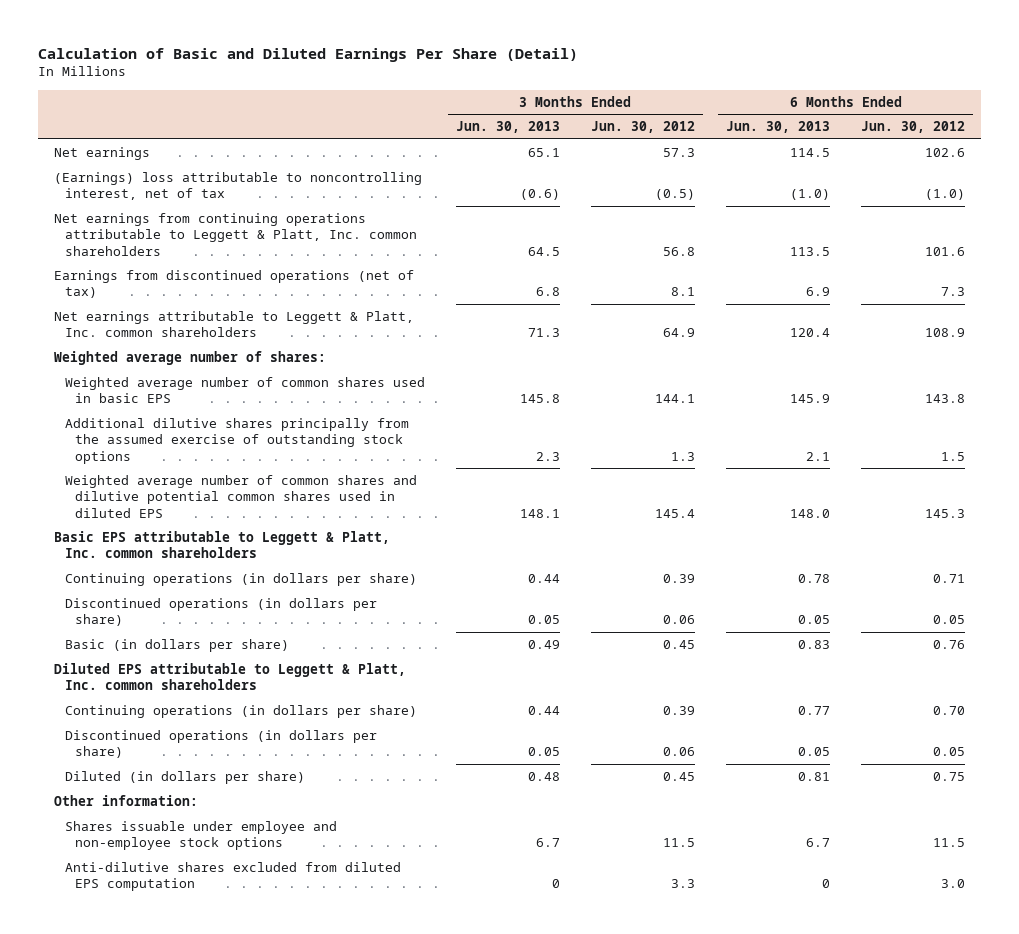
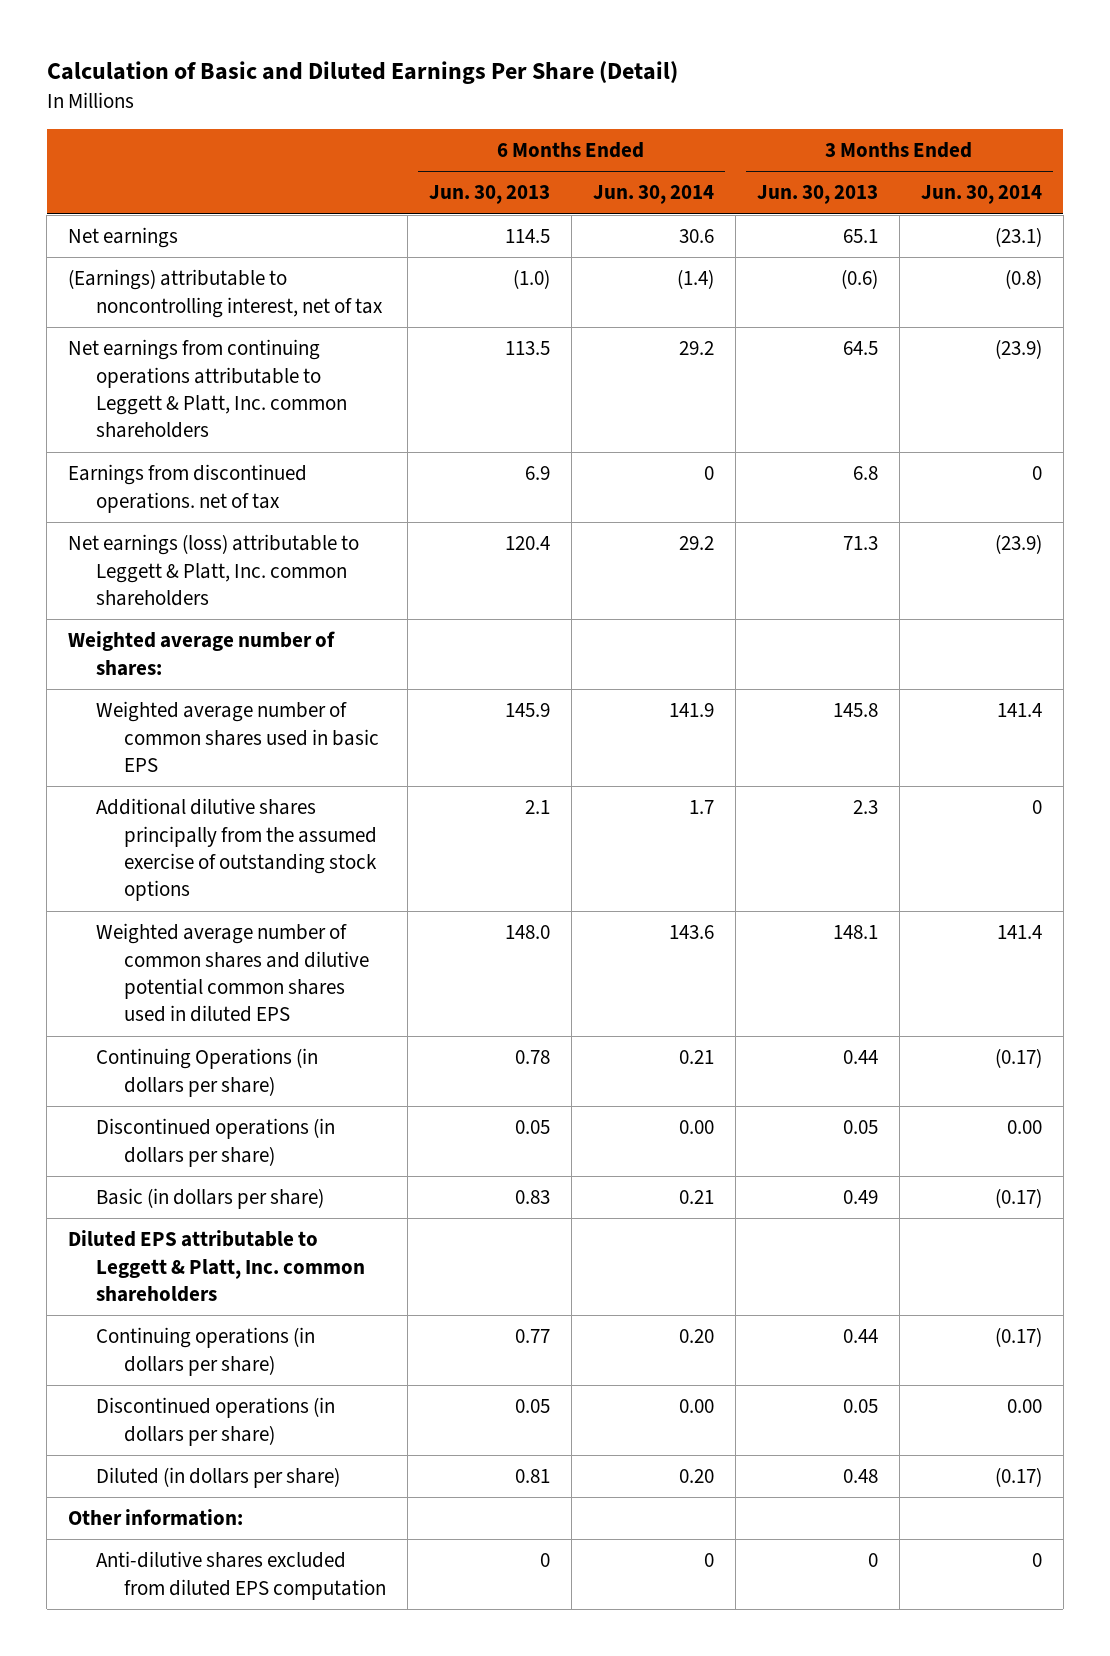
- | 3 Months Ended Jun. 30, 2013 | 3 Months Ended Jun. 30, 2012 | 6 Months Ended Jun. 30, 2013 | 6 Months Ended Jun. 30, 2012
+ | 6 Months Ended Jun. 30, 2013 | 6 Months Ended Jun. 30, 2014 | 3 Months Ended Jun. 30, 2013 | 3 Months Ended Jun. 30, 2014
- (Earnings) loss attributable to noncontrolling interest, net of tax | (0.6) | (0.5) | (1.0) | (1.0)
+ (Earnings) attributable to noncontrolling interest, net of tax | (1.0) | (1.4) | (0.6) | (0.8)
- Earnings from discontinued operations (net of tax) | 6.8 | 8.1 | 6.9 | 7.3
- Net earnings attributable to Leggett & Platt, Inc. common shareholders | 71.3 | 64.9 | 120.4 | 108.9
+ Earnings from discontinued operations. net of tax | 6.9 | 0 | 6.8 | 0
+ Net earnings (loss) attributable to Leggett & Platt, Inc. common shareholders | 120.4 | 29.2 | 71.3 | (23.9)
- Basic EPS attributable to Leggett & Platt, Inc. common shareholders
- Continuing operations (in dollars per share) | 0.44 | 0.39 | 0.78 | 0.71
+ Continuing Operations (in dollars per share) | 0.78 | 0.21 | 0.44 | (0.17)
- Shares issuable under employee and non-employee stock options | 6.7 | 11.5 | 6.7 | 11.5

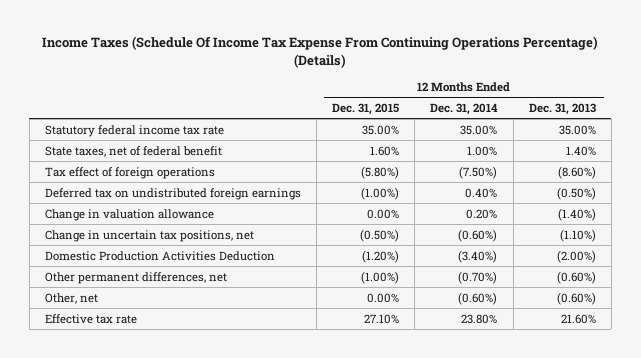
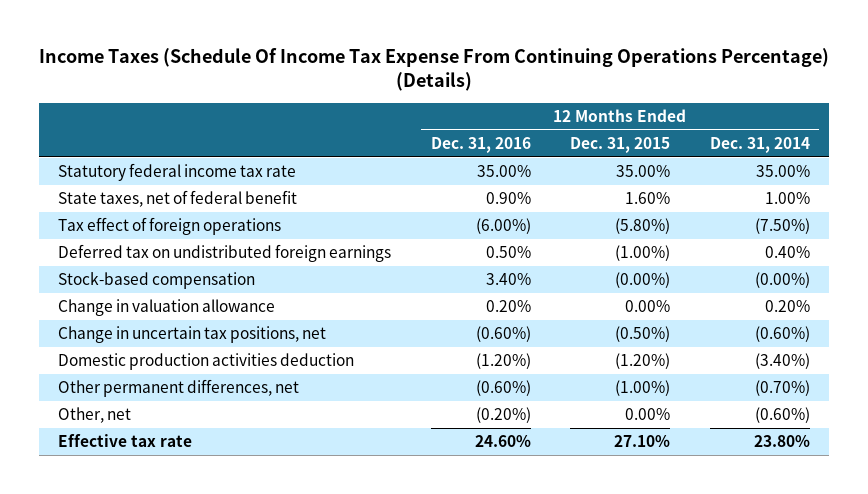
- | 12 Months Ended Dec. 31, 2015 | 12 Months Ended Dec. 31, 2014 | 12 Months Ended Dec. 31, 2013
+ | 12 Months Ended Dec. 31, 2016 | 12 Months Ended Dec. 31, 2015 | 12 Months Ended Dec. 31, 2014
+ Stock-based compensation | 3.40% | (0.00%) | (0.00%)
- Domestic Production Activities Deduction | (1.20%) | (3.40%) | (2.00%)
+ Domestic production activities deduction | (1.20%) | (1.20%) | (3.40%)

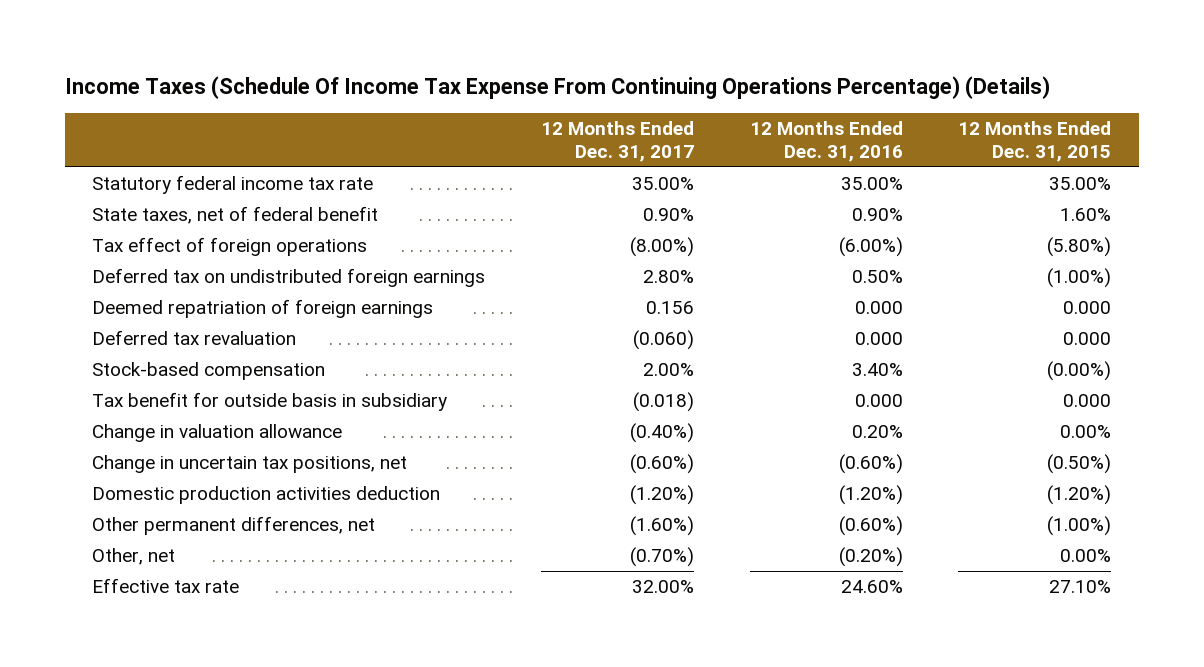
- | 12 Months Ended Dec. 31, 2016 | 12 Months Ended Dec. 31, 2015 | 12 Months Ended Dec. 31, 2014
+ | 12 Months Ended Dec. 31, 2017 | 12 Months Ended Dec. 31, 2016 | 12 Months Ended Dec. 31, 2015
+ Deemed repatriation of foreign earnings | 0.156 | 0.000 | 0.000
+ Deferred tax revaluation | (0.060) | 0.000 | 0.000
+ Tax benefit for outside basis in subsidiary | (0.018) | 0.000 | 0.000

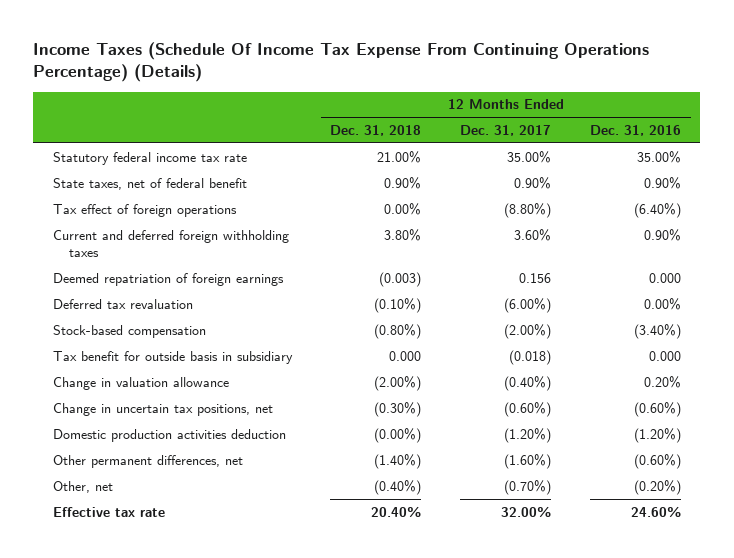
- | 12 Months Ended Dec. 31, 2017 | 12 Months Ended Dec. 31, 2016 | 12 Months Ended Dec. 31, 2015
+ | 12 Months Ended Dec. 31, 2018 | 12 Months Ended Dec. 31, 2017 | 12 Months Ended Dec. 31, 2016
- Tax effect of foreign operations | (8.00%) | (6.00%) | (5.80%)
- Deferred tax on undistributed foreign earnings | 2.80% | 0.50% | (1.00%)
+ Tax effect of foreign operations | 0.00% | (8.80%) | (6.40%)
+ Current and deferred foreign withholding taxes | 3.80% | 3.60% | 0.90%
- Deferred tax revaluation | (0.060) | 0.000 | 0.000
- Stock-based compensation | 2.00% | 3.40% | (0.00%)
+ Deferred tax revaluation | (0.10%) | (6.00%) | 0.00%
+ Stock-based compensation | (0.80%) | (2.00%) | (3.40%)

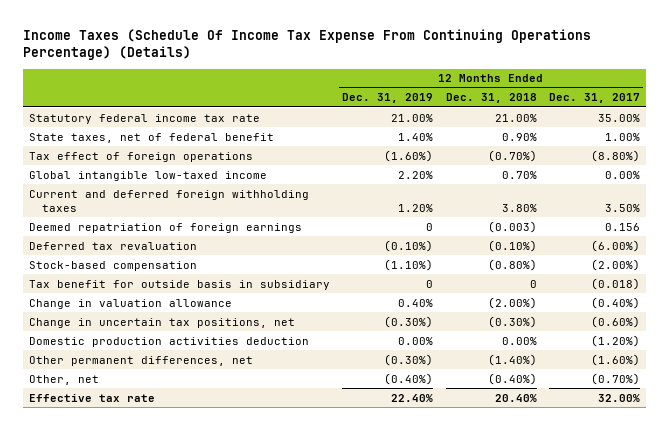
- | 12 Months Ended Dec. 31, 2018 | 12 Months Ended Dec. 31, 2017 | 12 Months Ended Dec. 31, 2016
+ | 12 Months Ended Dec. 31, 2019 | 12 Months Ended Dec. 31, 2018 | 12 Months Ended Dec. 31, 2017
- State taxes, net of federal benefit | 0.90% | 0.90% | 0.90%
- Tax effect of foreign operations | 0.00% | (8.80%) | (6.40%)
- Current and deferred foreign withholding taxes | 3.80% | 3.60% | 0.90%
+ State taxes, net of federal benefit | 1.40% | 0.90% | 1.00%
+ Tax effect of foreign operations | (1.60%) | (0.70%) | (8.80%)
+ Global intangible low-taxed income | 2.20% | 0.70% | 0.00%
+ Current and deferred foreign withholding taxes | 1.20% | 3.80% | 3.50%
- Tax benefit for outside basis in subsidiary | 0.000 | (0.018) | 0.000
+ Tax benefit for outside basis in subsidiary | 0 | 0 | (0.018)
- Domestic production activities deduction | (0.00%) | (1.20%) | (1.20%)
+ Domestic production activities deduction | 0.00% | 0.00% | (1.20%)

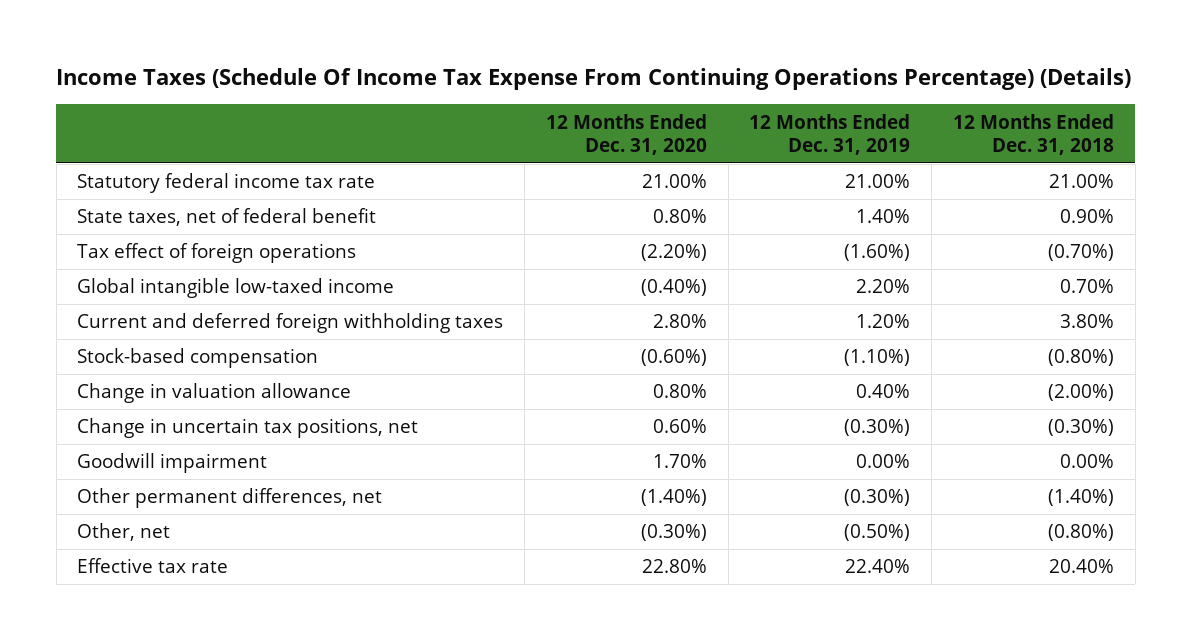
- | 12 Months Ended Dec. 31, 2019 | 12 Months Ended Dec. 31, 2018 | 12 Months Ended Dec. 31, 2017
+ | 12 Months Ended Dec. 31, 2020 | 12 Months Ended Dec. 31, 2019 | 12 Months Ended Dec. 31, 2018
- Deemed repatriation of foreign earnings | 0 | (0.003) | 0.156
- Deferred tax revaluation | (0.10%) | (0.10%) | (6.00%)
- Tax benefit for outside basis in subsidiary | 0 | 0 | (0.018)
- Domestic production activities deduction | 0.00% | 0.00% | (1.20%)
+ Goodwill impairment | 1.70% | 0.00% | 0.00%
- Other, net | (0.40%) | (0.40%) | (0.70%)
+ Other, net | (0.30%) | (0.50%) | (0.80%)

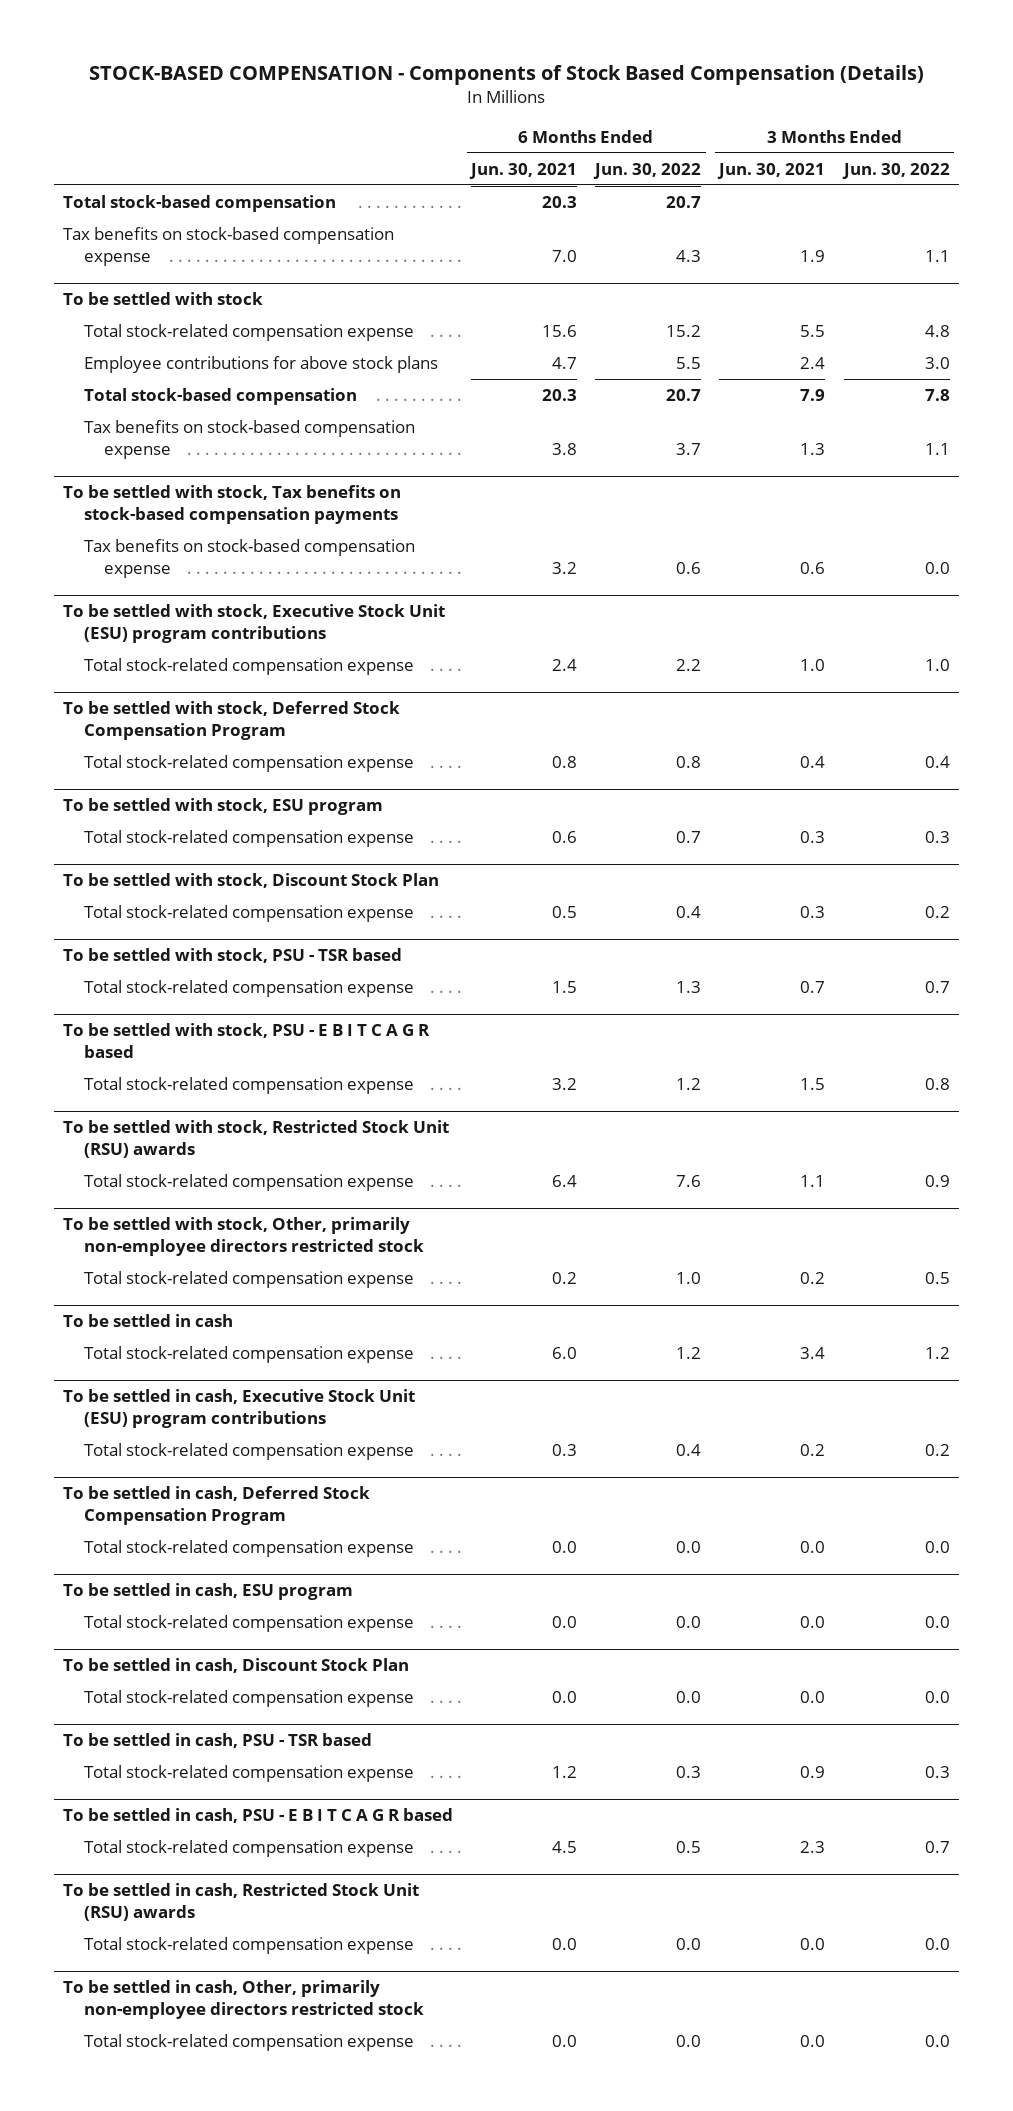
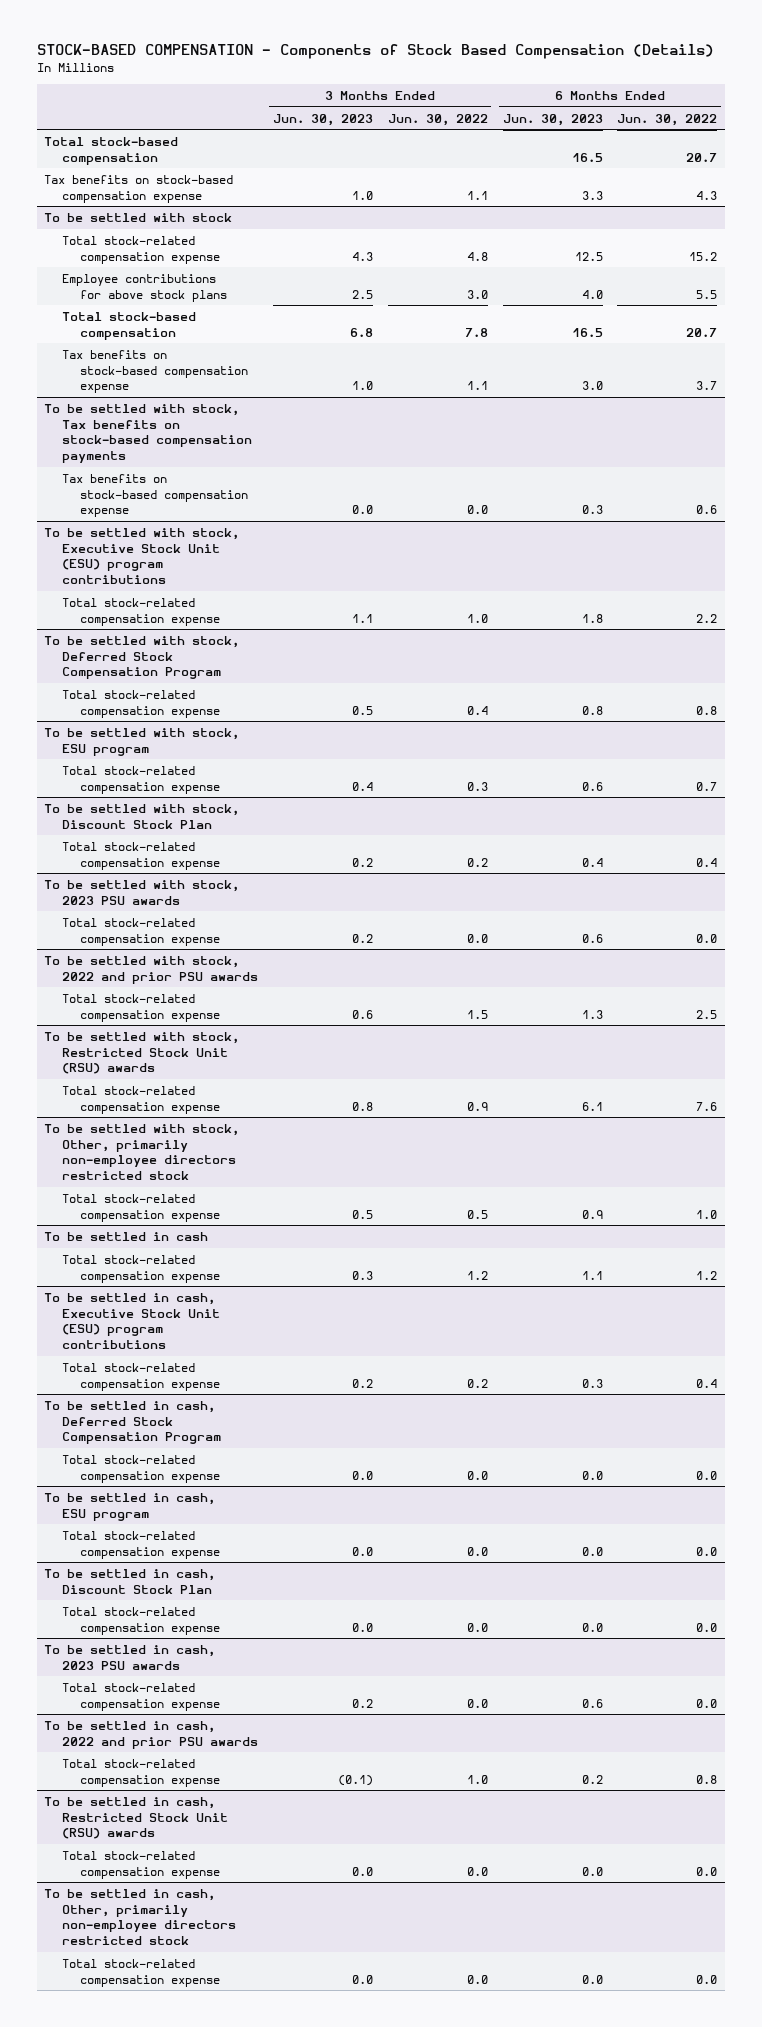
- | 6 Months Ended Jun. 30, 2021 | 6 Months Ended Jun. 30, 2022 | 3 Months Ended Jun. 30, 2021 | 3 Months Ended Jun. 30, 2022
+ | 3 Months Ended Jun. 30, 2023 | 3 Months Ended Jun. 30, 2022 | 6 Months Ended Jun. 30, 2023 | 6 Months Ended Jun. 30, 2022
- To be settled with stock, PSU - TSR based
- Total stock-related compensation expense | 1.5 | 1.3 | 0.7 | 0.7
- To be settled with stock, PSU - E B I T C A G R based
- Total stock-related compensation expense | 3.2 | 1.2 | 1.5 | 0.8
+ To be settled with stock, 2023 PSU awards
+ Total stock-related compensation expense | 0.2 | 0.0 | 0.6 | 0.0
+ To be settled with stock, 2022 and prior PSU awards
+ Total stock-related compensation expense | 0.6 | 1.5 | 1.3 | 2.5
- To be settled in cash, PSU - TSR based
- Total stock-related compensation expense | 1.2 | 0.3 | 0.9 | 0.3
- To be settled in cash, PSU - E B I T C A G R based
- Total stock-related compensation expense | 4.5 | 0.5 | 2.3 | 0.7
+ To be settled in cash, 2023 PSU awards
+ Total stock-related compensation expense | 0.2 | 0.0 | 0.6 | 0.0
+ To be settled in cash, 2022 and prior PSU awards
+ Total stock-related compensation expense | (0.1) | 1.0 | 0.2 | 0.8

